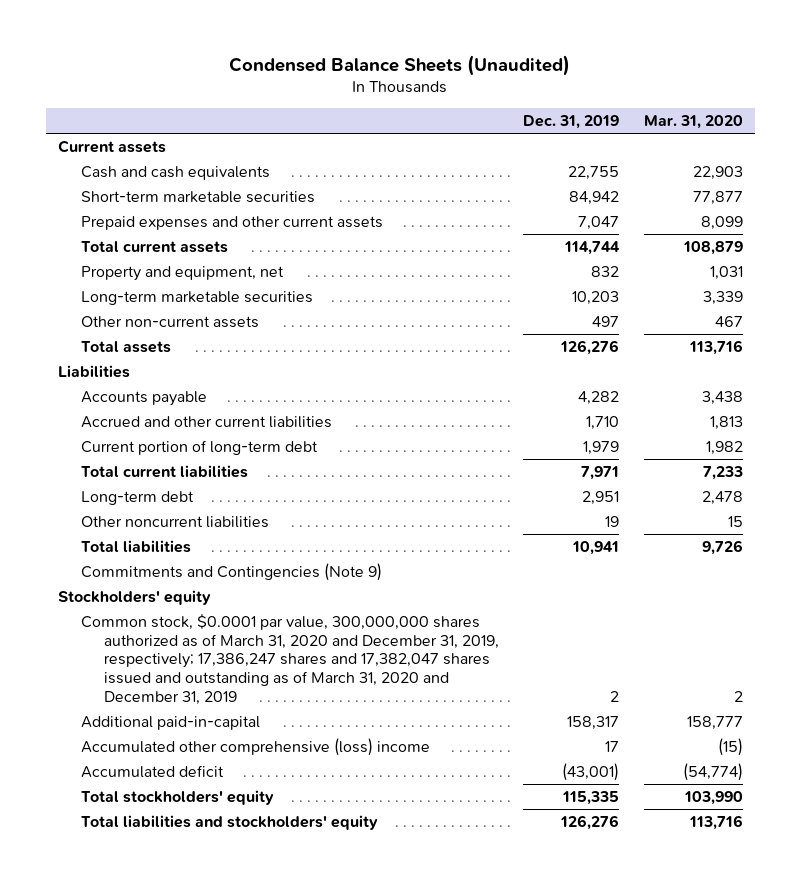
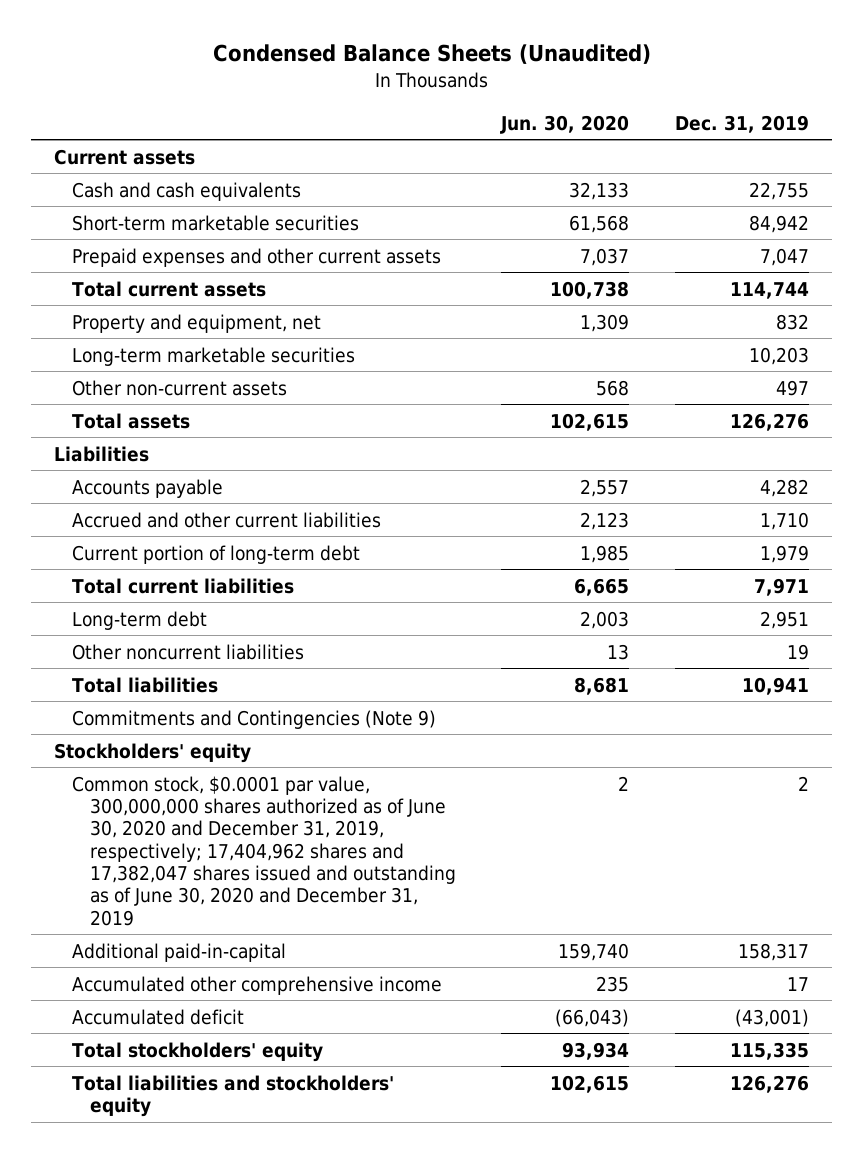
- | Dec. 31, 2019 | Mar. 31, 2020
+ | Jun. 30, 2020 | Dec. 31, 2019
- Common stock, $0.0001 par value, 300,000,000 shares authorized as of March 31, 2020 and December 31, 2019, respectively; 17,386,247 shares and 17,382,047 shares issued and outstanding as of March 31, 2020 and December 31, 2019 | 2 | 2
+ Common stock, $0.0001 par value, 300,000,000 shares authorized as of June 30, 2020 and December 31, 2019, respectively; 17,404,962 shares and 17,382,047 shares issued and outstanding as of June 30, 2020 and December 31, 2019 | 2 | 2
- Accumulated other comprehensive (loss) income | 17 | (15)
+ Accumulated other comprehensive income | 235 | 17

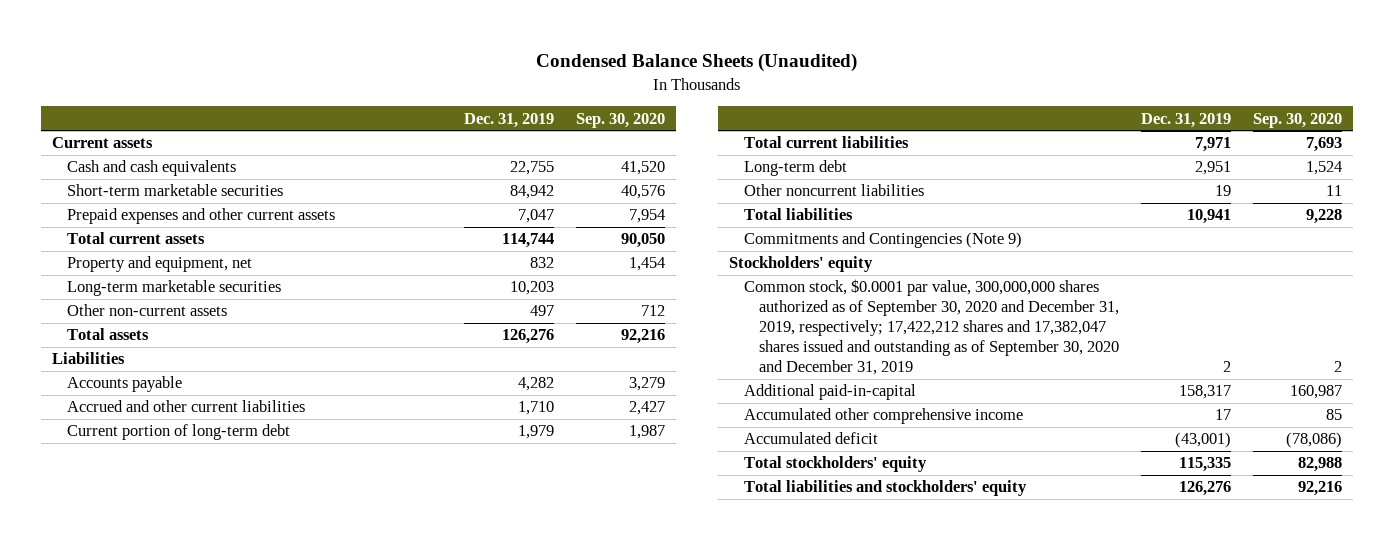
- | Jun. 30, 2020 | Dec. 31, 2019
+ | Dec. 31, 2019 | Sep. 30, 2020
- Common stock, $0.0001 par value, 300,000,000 shares authorized as of June 30, 2020 and December 31, 2019, respectively; 17,404,962 shares and 17,382,047 shares issued and outstanding as of June 30, 2020 and December 31, 2019 | 2 | 2
+ Common stock, $0.0001 par value, 300,000,000 shares authorized as of September 30, 2020 and December 31, 2019, respectively; 17,422,212 shares and 17,382,047 shares issued and outstanding as of September 30, 2020 and December 31, 2019 | 2 | 2

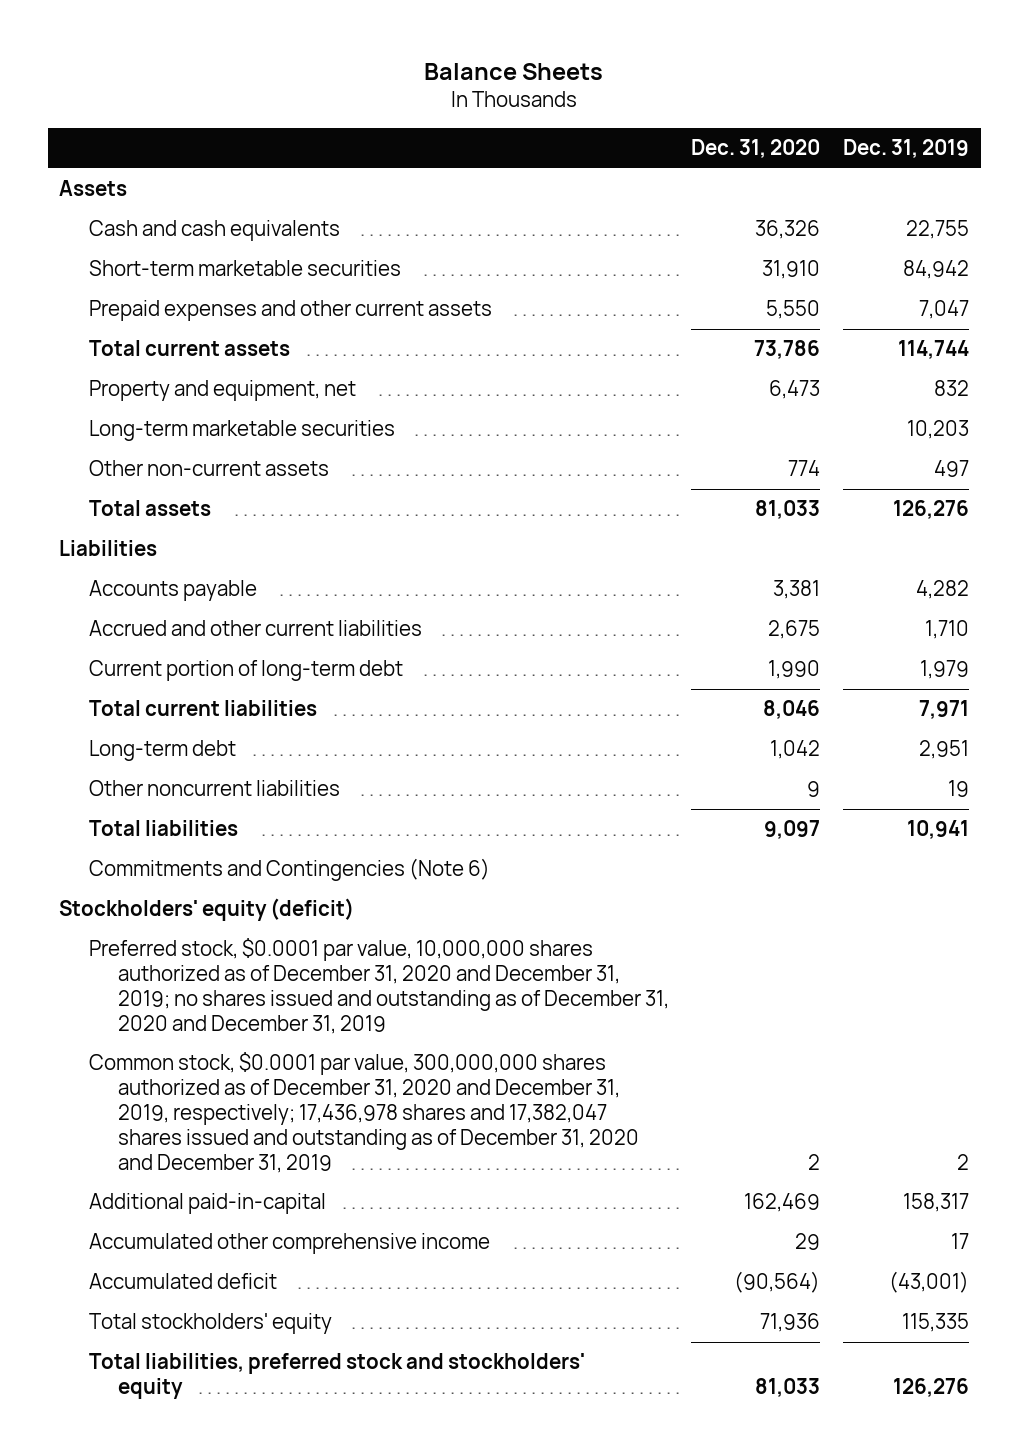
- Condensed Balance Sheets (Unaudited)
+ Balance Sheets
- | Dec. 31, 2019 | Sep. 30, 2020
+ | Dec. 31, 2020 | Dec. 31, 2019
- Current assets
+ Assets
- Commitments and Contingencies (Note 9)
- Stockholders' equity
- Common stock, $0.0001 par value, 300,000,000 shares authorized as of September 30, 2020 and December 31, 2019, respectively; 17,422,212 shares and 17,382,047 shares issued and outstanding as of September 30, 2020 and December 31, 2019 | 2 | 2
+ Commitments and Contingencies (Note 6)
+ Stockholders' equity (deficit)
+ Preferred stock, $0.0001 par value, 10,000,000 shares authorized as of December 31, 2020 and December 31, 2019; no shares issued and outstanding as of December 31, 2020 and December 31, 2019
+ Common stock, $0.0001 par value, 300,000,000 shares authorized as of December 31, 2020 and December 31, 2019, respectively; 17,436,978 shares and 17,382,047 shares issued and outstanding as of December 31, 2020 and December 31, 2019 | 2 | 2
- Total liabilities and stockholders' equity | 126,276 | 92,216
+ Total liabilities, preferred stock and stockholders' equity | 81,033 | 126,276

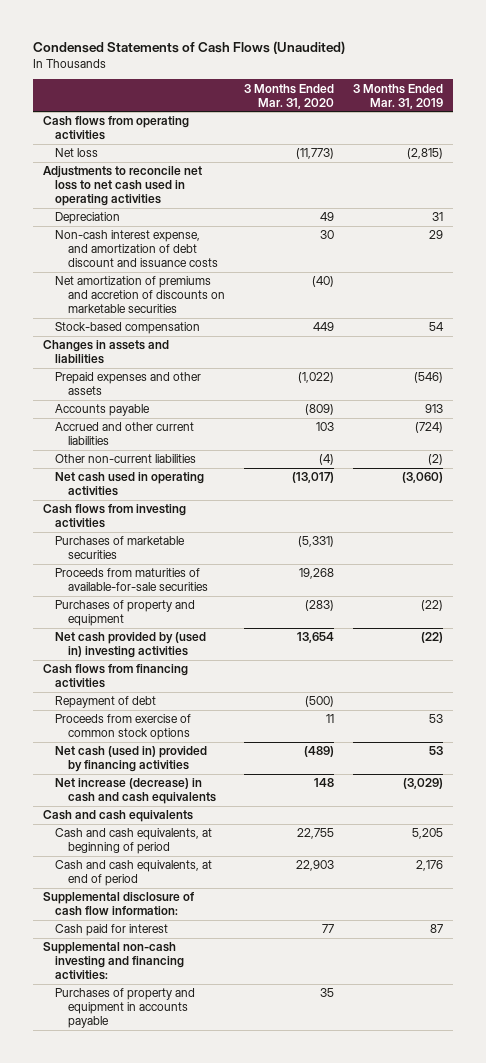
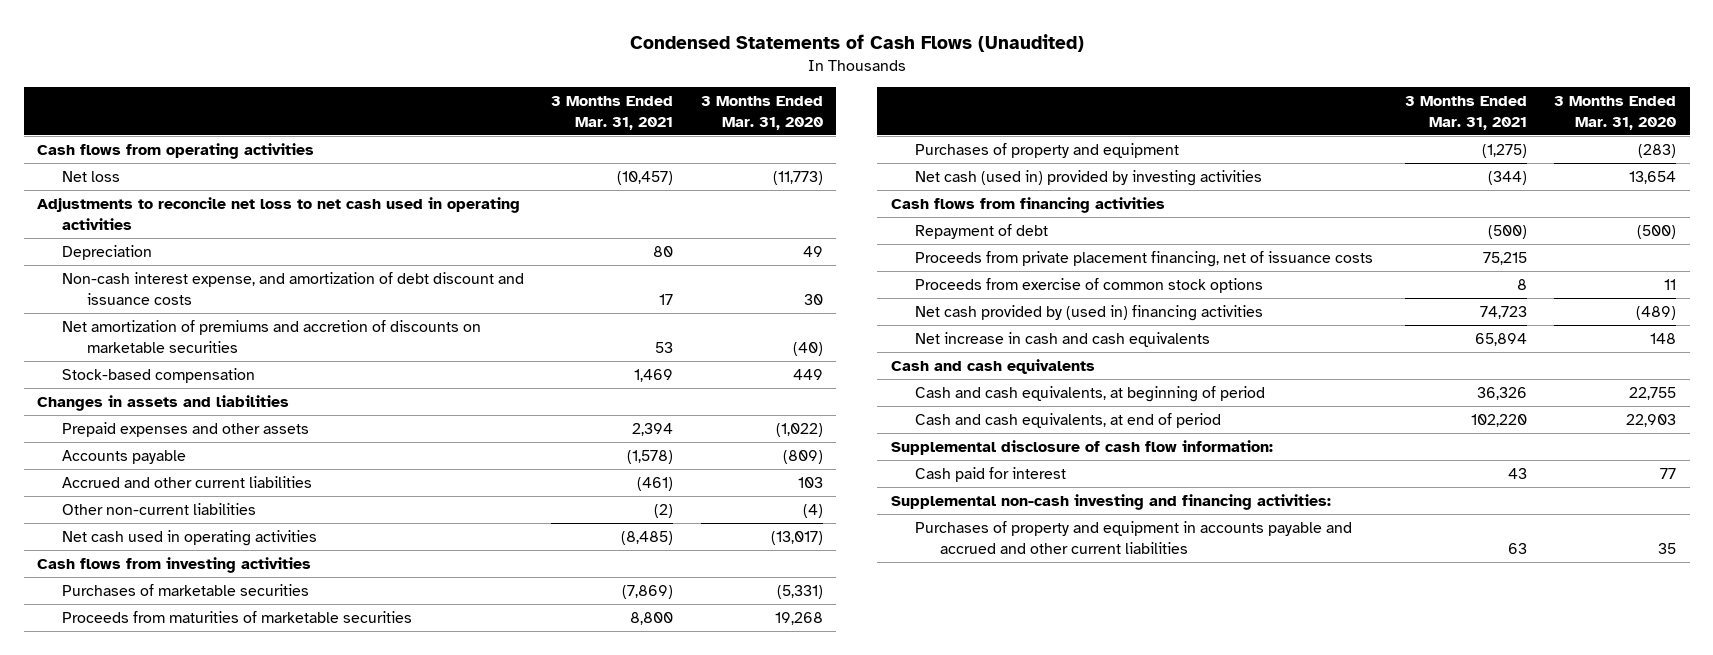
- | 3 Months Ended Mar. 31, 2020 | 3 Months Ended Mar. 31, 2019
+ | 3 Months Ended Mar. 31, 2021 | 3 Months Ended Mar. 31, 2020
- Proceeds from maturities of available-for-sale securities | 19,268 |
+ Proceeds from maturities of marketable securities | 8,800 | 19,268
- Net cash provided by (used in) investing activities | 13,654 | (22)
+ Net cash (used in) provided by investing activities | (344) | 13,654
+ Proceeds from private placement financing, net of issuance costs | 75,215 |
- Net cash (used in) provided by financing activities | (489) | 53
- Net increase (decrease) in cash and cash equivalents | 148 | (3,029)
+ Net cash provided by (used in) financing activities | 74,723 | (489)
+ Net increase in cash and cash equivalents | 65,894 | 148
- Purchases of property and equipment in accounts payable | 35 |
+ Purchases of property and equipment in accounts payable and accrued and other current liabilities | 63 | 35

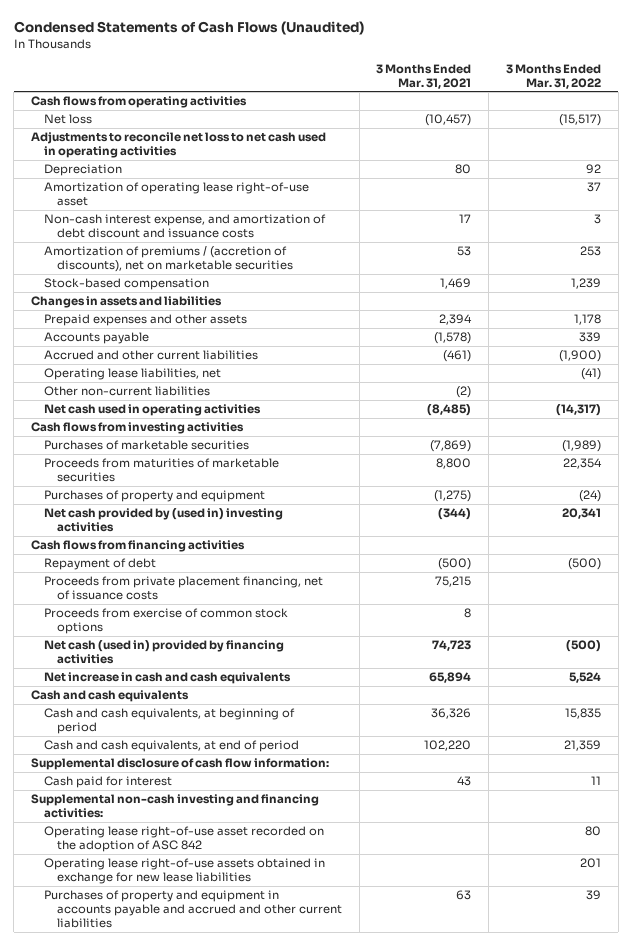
- | 3 Months Ended Mar. 31, 2021 | 3 Months Ended Mar. 31, 2020
+ | 3 Months Ended Mar. 31, 2021 | 3 Months Ended Mar. 31, 2022
+ Amortization of operating lease right-of-use asset | | 37
- Net amortization of premiums and accretion of discounts on marketable securities | 53 | (40)
+ Amortization of premiums / (accretion of discounts), net on marketable securities | 53 | 253
+ Operating lease liabilities, net | | (41)
- Net cash (used in) provided by investing activities | (344) | 13,654
+ Net cash provided by (used in) investing activities | (344) | 20,341
- Net cash provided by (used in) financing activities | 74,723 | (489)
+ Net cash (used in) provided by financing activities | 74,723 | (500)
+ Operating lease right-of-use asset recorded on the adoption of ASC 842 | | 80
+ Operating lease right-of-use assets obtained in exchange for new lease liabilities | | 201

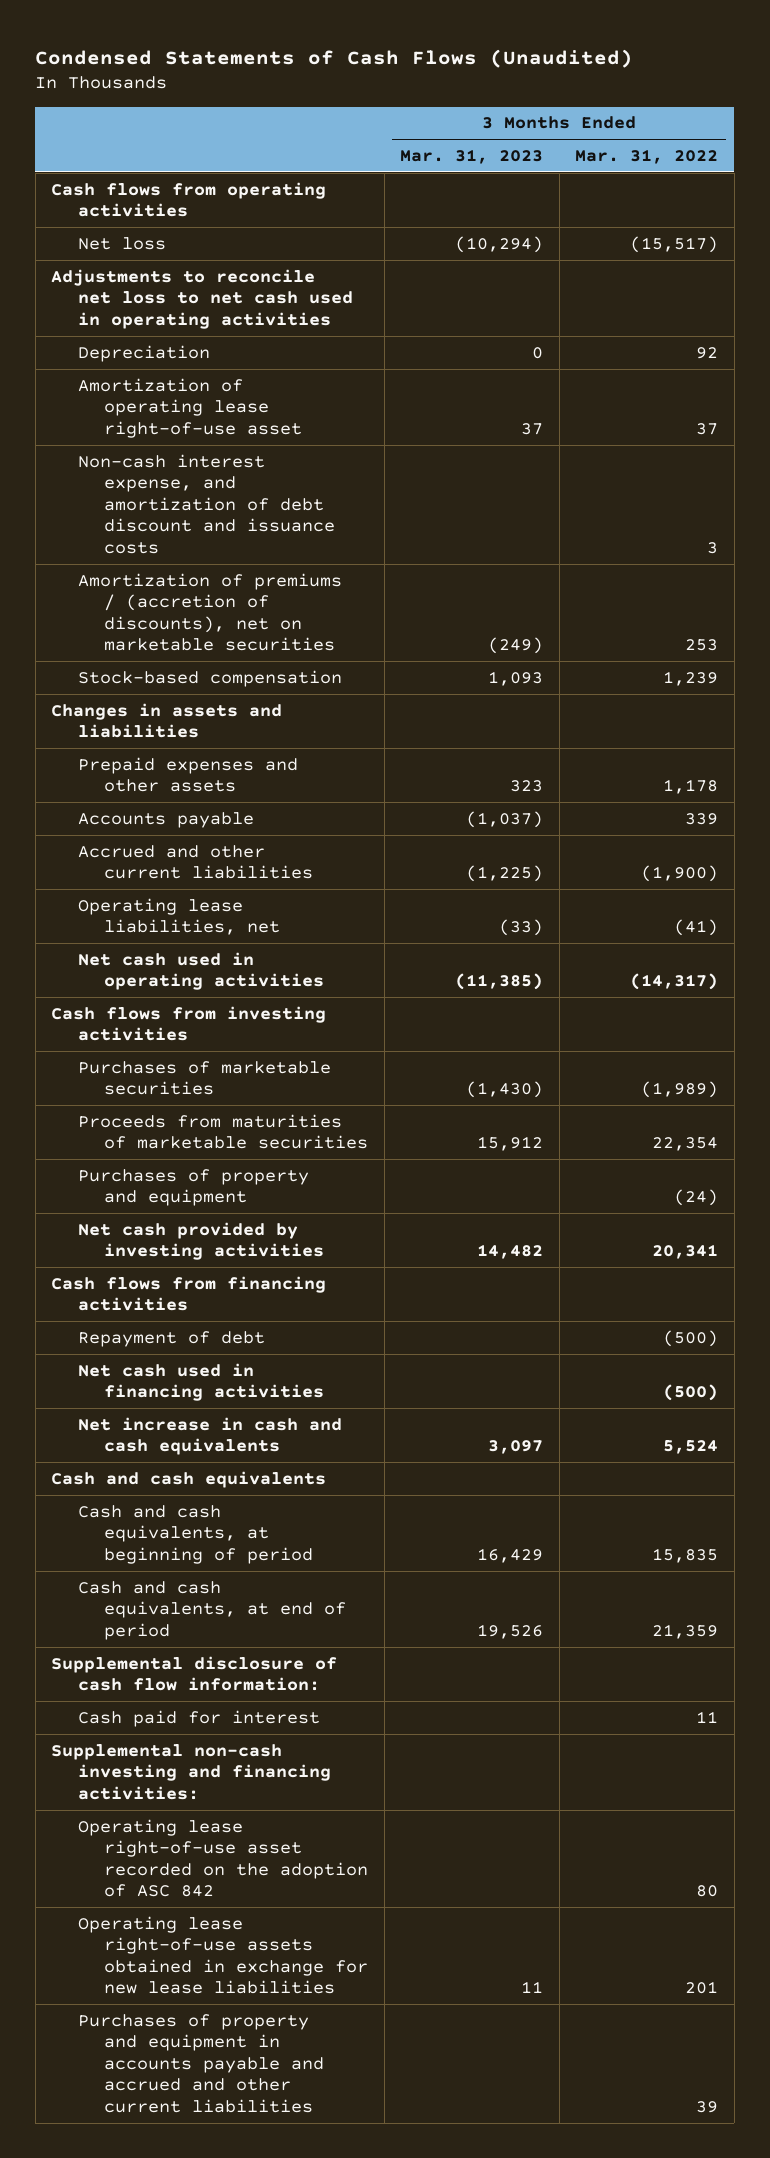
- | 3 Months Ended Mar. 31, 2021 | 3 Months Ended Mar. 31, 2022
+ | 3 Months Ended Mar. 31, 2023 | 3 Months Ended Mar. 31, 2022
- Other non-current liabilities | (2) |
- Net cash provided by (used in) investing activities | (344) | 20,341
+ Net cash provided by investing activities | 14,482 | 20,341
- Proceeds from private placement financing, net of issuance costs | 75,215 |
- Proceeds from exercise of common stock options | 8 |
- Net cash (used in) provided by financing activities | 74,723 | (500)
+ Net cash used in financing activities | | (500)

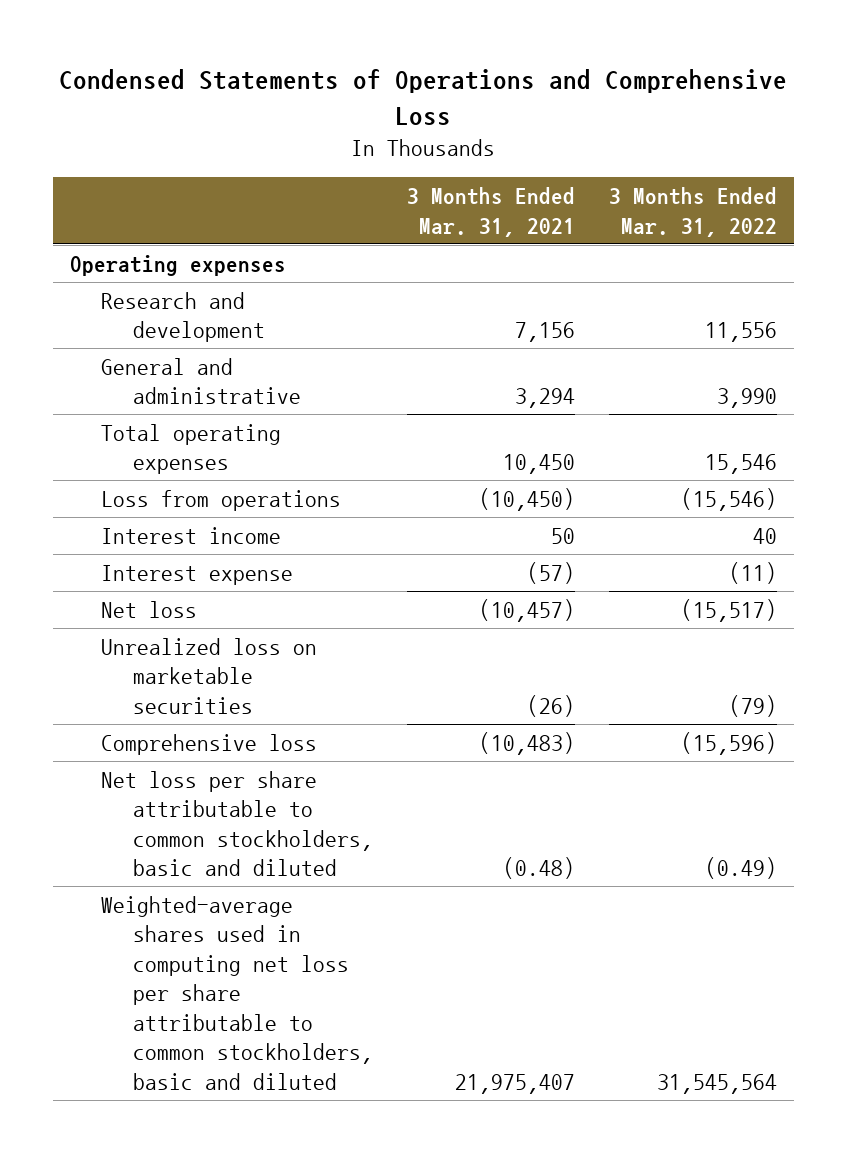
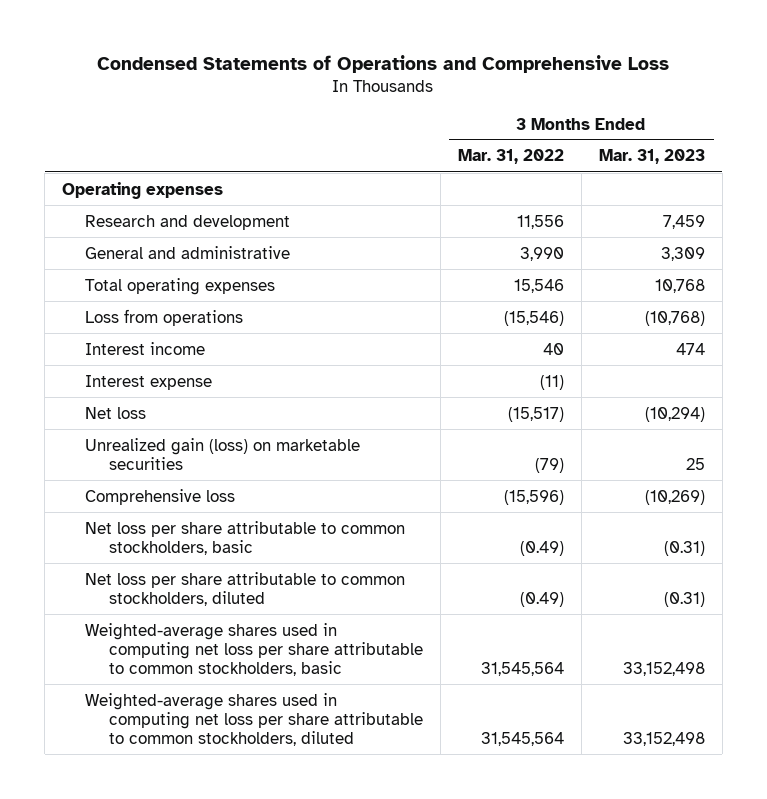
- | 3 Months Ended Mar. 31, 2021 | 3 Months Ended Mar. 31, 2022
+ | 3 Months Ended Mar. 31, 2022 | 3 Months Ended Mar. 31, 2023
- Unrealized loss on marketable securities | (26) | (79)
+ Unrealized gain (loss) on marketable securities | (79) | 25
- Net loss per share attributable to common stockholders, basic and diluted | (0.48) | (0.49)
- Weighted-average shares used in computing net loss per share attributable to common stockholders, basic and diluted | 21,975,407 | 31,545,564
+ Net loss per share attributable to common stockholders, basic | (0.49) | (0.31)
+ Net loss per share attributable to common stockholders, diluted | (0.49) | (0.31)
+ Weighted-average shares used in computing net loss per share attributable to common stockholders, basic | 31,545,564 | 33,152,498
+ Weighted-average shares used in computing net loss per share attributable to common stockholders, diluted | 31,545,564 | 33,152,498

